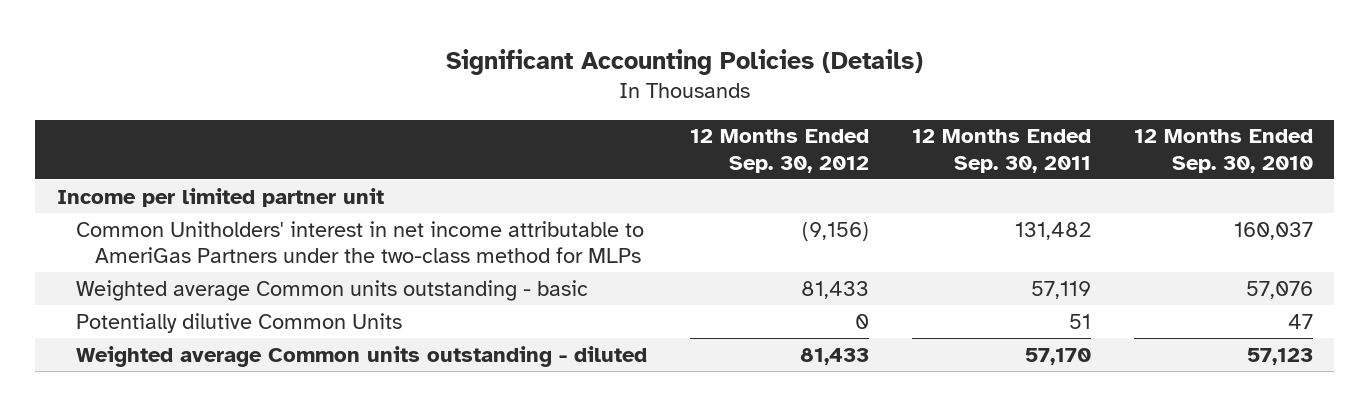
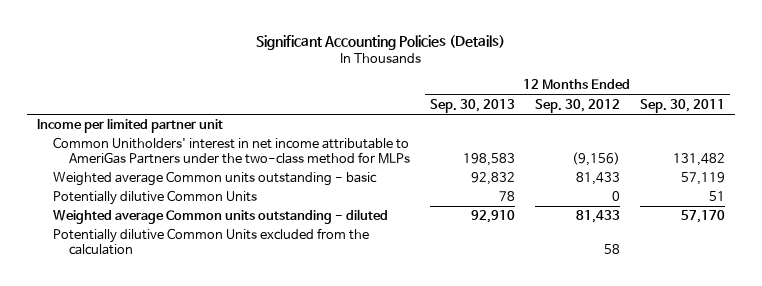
- | 12 Months Ended Sep. 30, 2012 | 12 Months Ended Sep. 30, 2011 | 12 Months Ended Sep. 30, 2010
+ | 12 Months Ended Sep. 30, 2013 | 12 Months Ended Sep. 30, 2012 | 12 Months Ended Sep. 30, 2011
+ Potentially dilutive Common Units excluded from the calculation | | 58 |

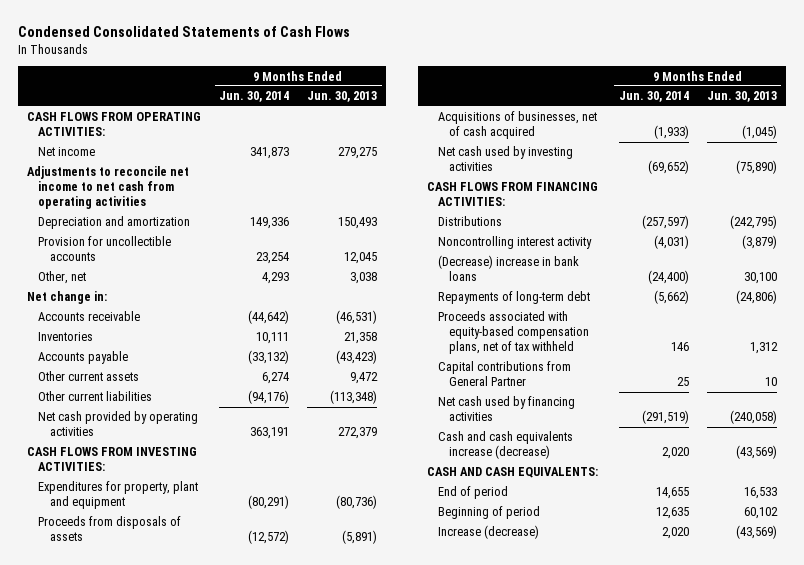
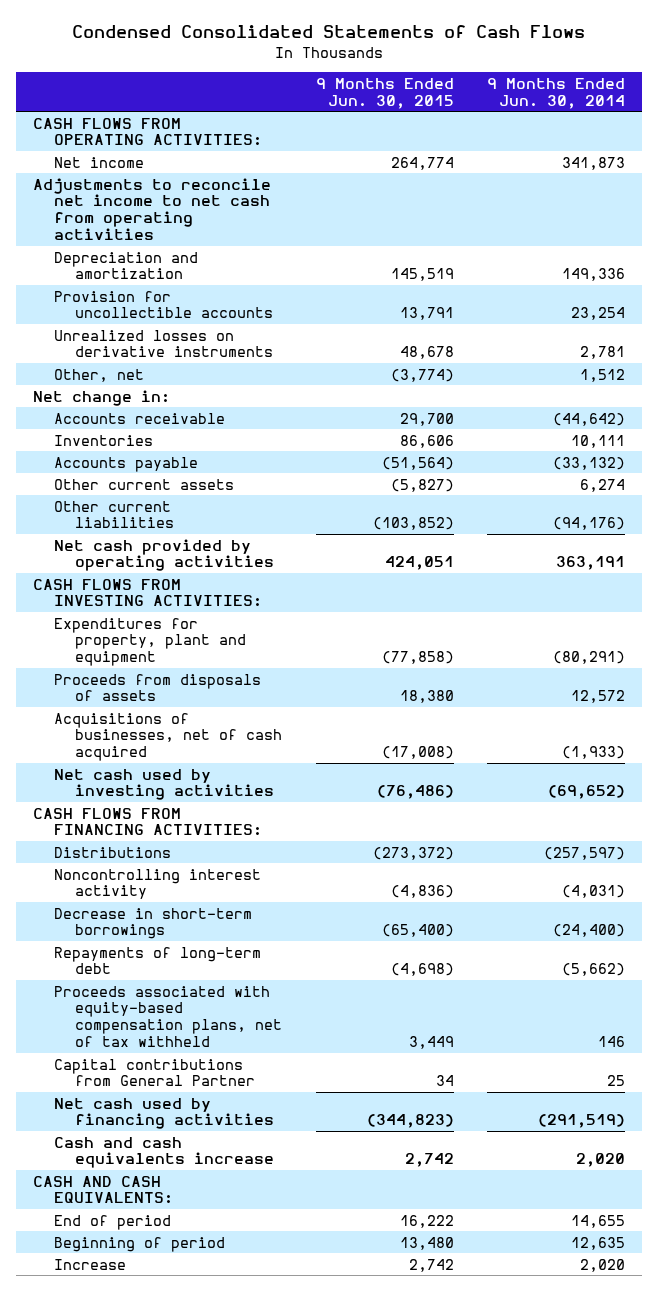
- | 9 Months Ended Jun. 30, 2014 | 9 Months Ended Jun. 30, 2013
+ | 9 Months Ended Jun. 30, 2015 | 9 Months Ended Jun. 30, 2014
- Other, net | 4,293 | 3,038
+ Unrealized losses on derivative instruments | 48,678 | 2,781
+ Other, net | (3,774) | 1,512
- Proceeds from disposals of assets | (12,572) | (5,891)
+ Proceeds from disposals of assets | 18,380 | 12,572
- (Decrease) increase in bank loans | (24,400) | 30,100
+ Decrease in short-term borrowings | (65,400) | (24,400)
- Cash and cash equivalents increase (decrease) | 2,020 | (43,569)
+ Cash and cash equivalents increase | 2,742 | 2,020
- Increase (decrease) | 2,020 | (43,569)
+ Increase | 2,742 | 2,020

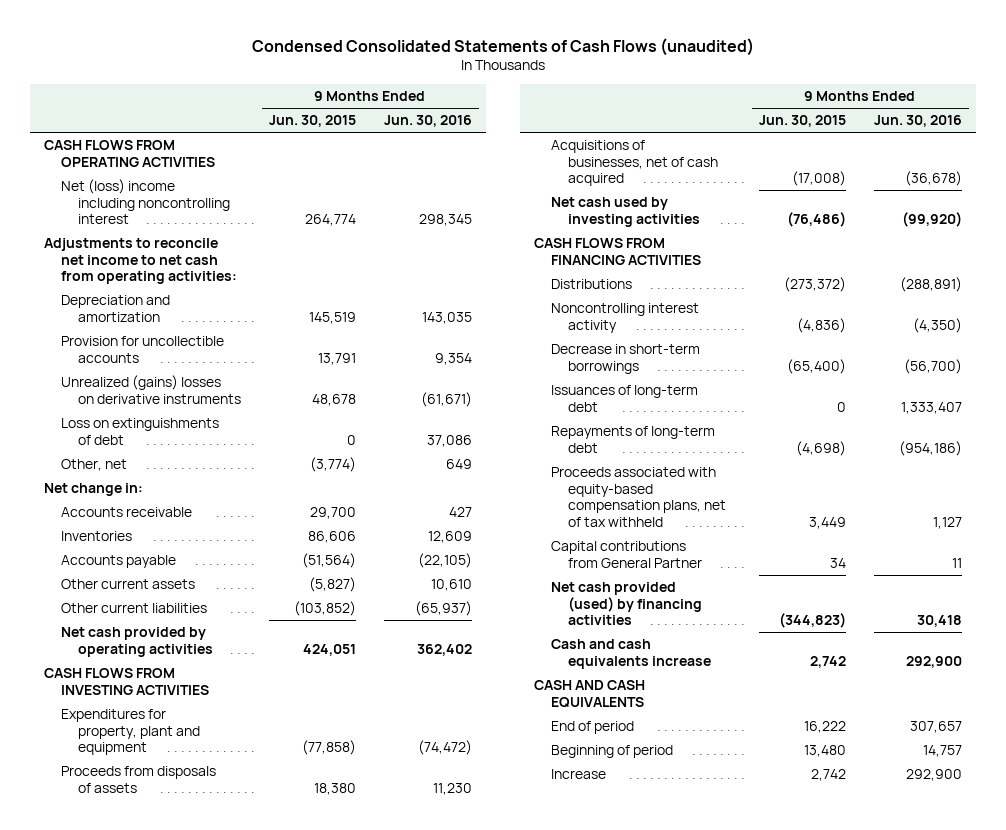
- Condensed Consolidated Statements of Cash Flows
+ Condensed Consolidated Statements of Cash Flows (unaudited)
- | 9 Months Ended Jun. 30, 2015 | 9 Months Ended Jun. 30, 2014
+ | 9 Months Ended Jun. 30, 2015 | 9 Months Ended Jun. 30, 2016
- CASH FLOWS FROM OPERATING ACTIVITIES:
- Net income | 264,774 | 341,873
- Adjustments to reconcile net income to net cash from operating activities
+ CASH FLOWS FROM OPERATING ACTIVITIES
+ Net (loss) income including noncontrolling interest | 264,774 | 298,345
+ Adjustments to reconcile net income to net cash from operating activities:
- Unrealized losses on derivative instruments | 48,678 | 2,781
+ Unrealized (gains) losses on derivative instruments | 48,678 | (61,671)
+ Loss on extinguishments of debt | 0 | 37,086
- CASH FLOWS FROM INVESTING ACTIVITIES:
+ CASH FLOWS FROM INVESTING ACTIVITIES
- CASH FLOWS FROM FINANCING ACTIVITIES:
+ CASH FLOWS FROM FINANCING ACTIVITIES
+ Issuances of long-term debt | 0 | 1,333,407
- Net cash used by financing activities | (344,823) | (291,519)
+ Net cash provided (used) by financing activities | (344,823) | 30,418
- CASH AND CASH EQUIVALENTS:
+ CASH AND CASH EQUIVALENTS

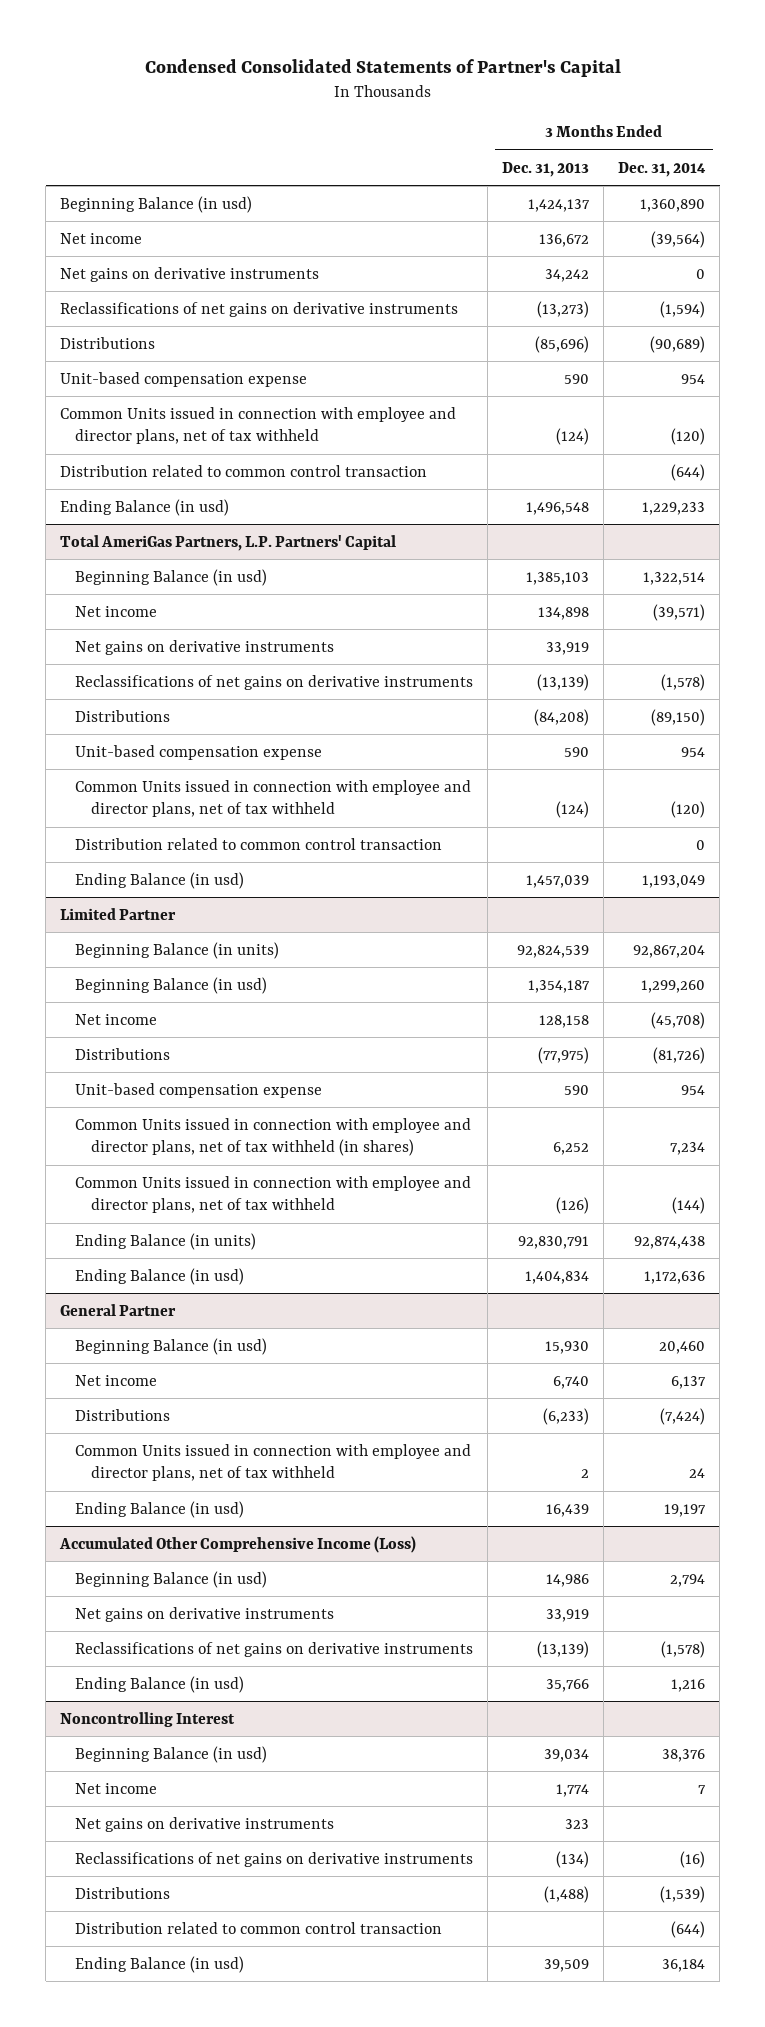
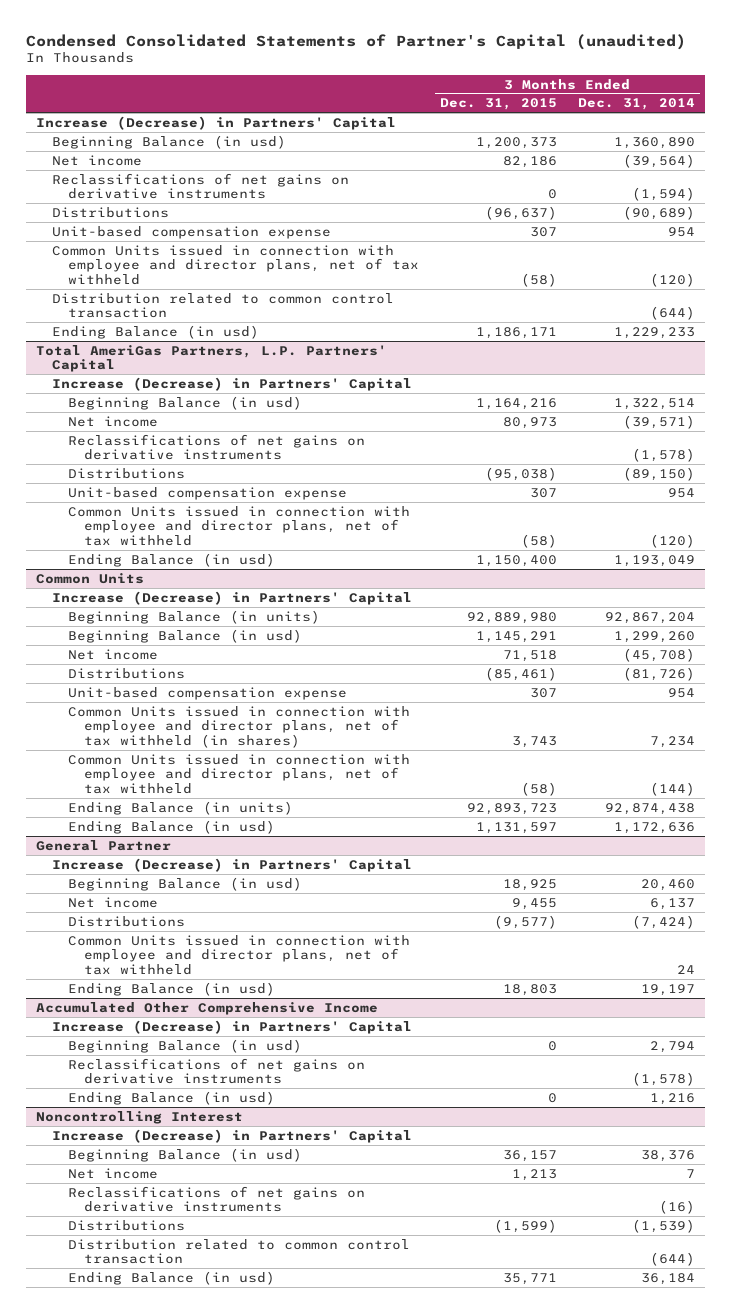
- Condensed Consolidated Statements of Partner's Capital
+ Condensed Consolidated Statements of Partner's Capital (unaudited)
- | 3 Months Ended Dec. 31, 2013 | 3 Months Ended Dec. 31, 2014
+ | 3 Months Ended Dec. 31, 2015 | 3 Months Ended Dec. 31, 2014
+ Increase (Decrease) in Partners' Capital
- Net gains on derivative instruments | 34,242 | 0
@ Total AmeriGas Partners, L.P. Partners' Capital
+ Increase (Decrease) in Partners' Capital
- Net gains on derivative instruments | 33,919 |
- Distribution related to common control transaction | | 0
- Limited Partner
+ Common Units
+ Increase (Decrease) in Partners' Capital
@ General Partner
+ Increase (Decrease) in Partners' Capital
- Accumulated Other Comprehensive Income (Loss)
+ Accumulated Other Comprehensive Income
+ Increase (Decrease) in Partners' Capital
- Net gains on derivative instruments | 33,919 |
@ Noncontrolling Interest
+ Increase (Decrease) in Partners' Capital
- Net gains on derivative instruments | 323 |

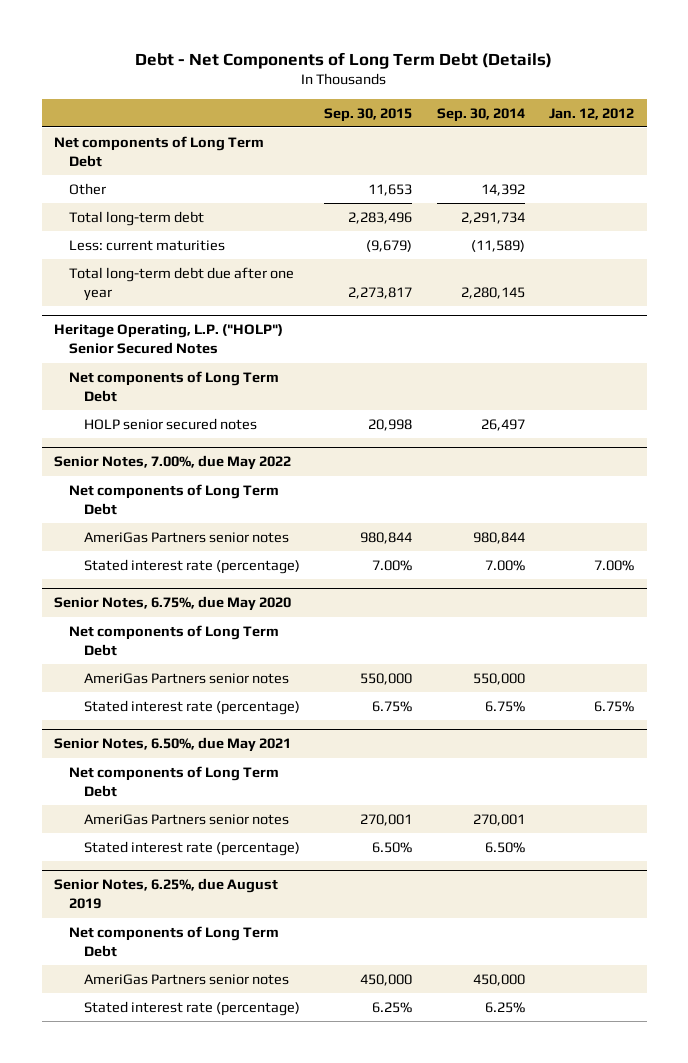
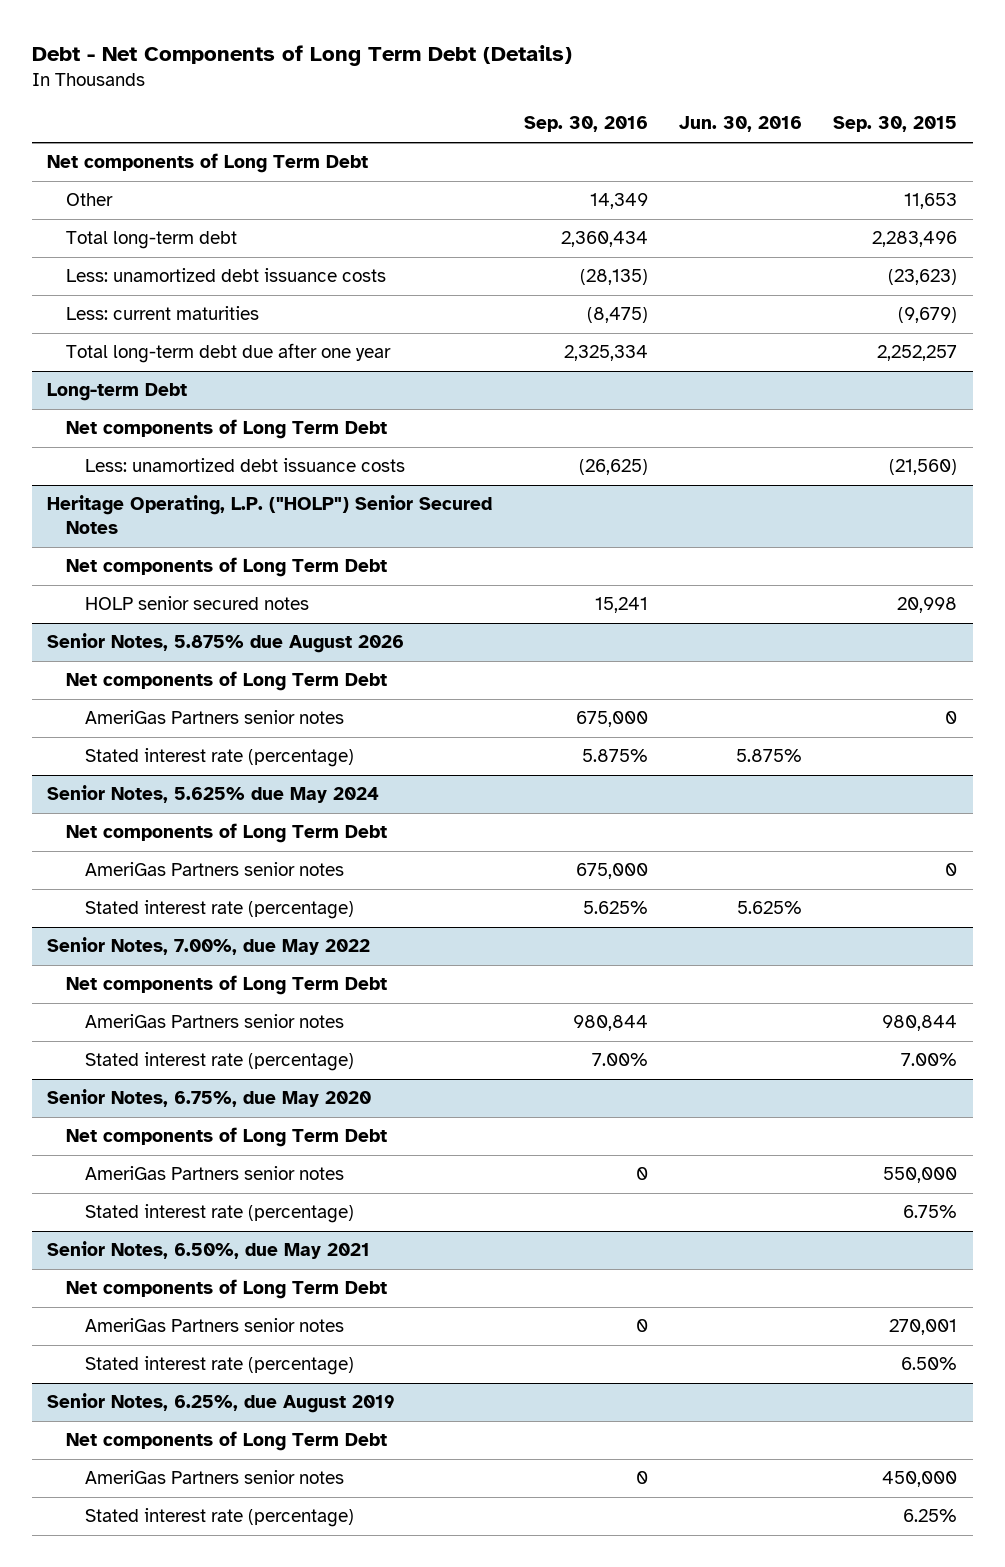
- | Sep. 30, 2015 | Sep. 30, 2014 | Jan. 12, 2012
+ | Sep. 30, 2016 | Jun. 30, 2016 | Sep. 30, 2015
+ Less: unamortized debt issuance costs | (28,135) | | (23,623)
- Total long-term debt due after one year | 2,273,817 | 2,280,145 |
+ Total long-term debt due after one year | 2,325,334 | | 2,252,257
+ Long-term Debt
+ Net components of Long Term Debt
+ Less: unamortized debt issuance costs | (26,625) | | (21,560)
+ Senior Notes, 5.875% due August 2026
+ Net components of Long Term Debt
+ AmeriGas Partners senior notes | 675,000 | | 0
+ Stated interest rate (percentage) | 5.875% | 5.875% |
+ Senior Notes, 5.625% due May 2024
+ Net components of Long Term Debt
+ AmeriGas Partners senior notes | 675,000 | | 0
+ Stated interest rate (percentage) | 5.625% | 5.625% |

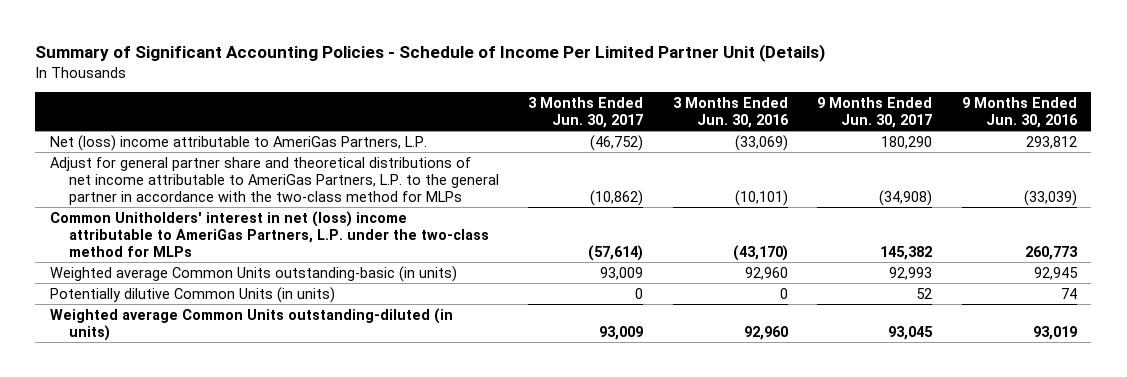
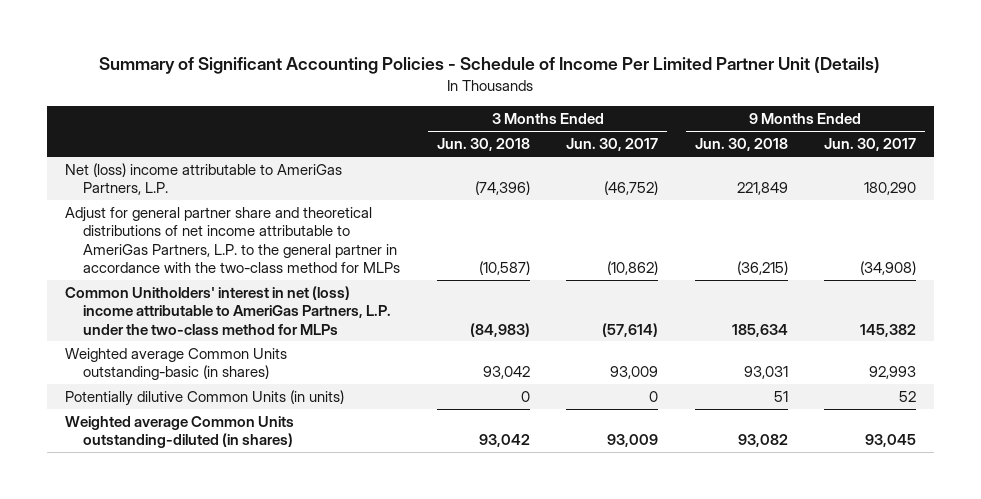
- | 3 Months Ended Jun. 30, 2017 | 3 Months Ended Jun. 30, 2016 | 9 Months Ended Jun. 30, 2017 | 9 Months Ended Jun. 30, 2016
+ | 3 Months Ended Jun. 30, 2018 | 3 Months Ended Jun. 30, 2017 | 9 Months Ended Jun. 30, 2018 | 9 Months Ended Jun. 30, 2017
- Weighted average Common Units outstanding-basic (in units) | 93,009 | 92,960 | 92,993 | 92,945
+ Weighted average Common Units outstanding-basic (in shares) | 93,042 | 93,009 | 93,031 | 92,993
- Weighted average Common Units outstanding-diluted (in units) | 93,009 | 92,960 | 93,045 | 93,019
+ Weighted average Common Units outstanding-diluted (in shares) | 93,042 | 93,009 | 93,082 | 93,045

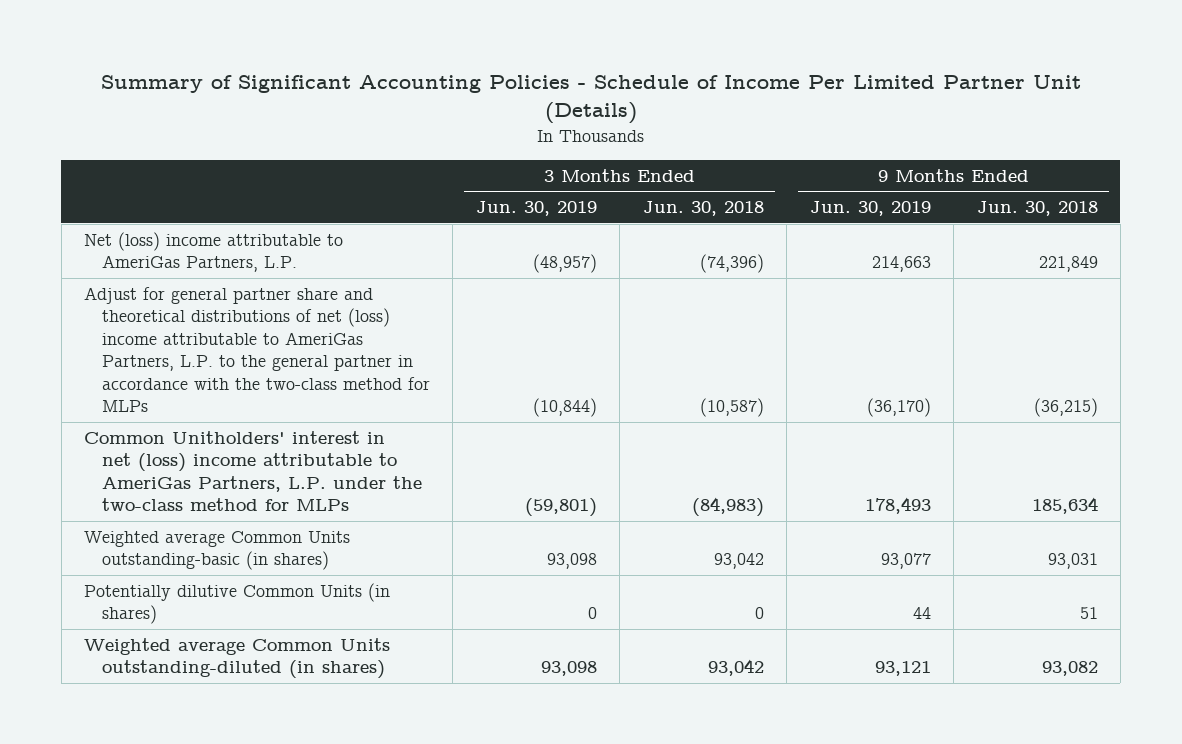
- | 3 Months Ended Jun. 30, 2018 | 3 Months Ended Jun. 30, 2017 | 9 Months Ended Jun. 30, 2018 | 9 Months Ended Jun. 30, 2017
+ | 3 Months Ended Jun. 30, 2019 | 3 Months Ended Jun. 30, 2018 | 9 Months Ended Jun. 30, 2019 | 9 Months Ended Jun. 30, 2018
- Adjust for general partner share and theoretical distributions of net income attributable to AmeriGas Partners, L.P. to the general partner in accordance with the two-class method for MLPs | (10,587) | (10,862) | (36,215) | (34,908)
+ Adjust for general partner share and theoretical distributions of net (loss) income attributable to AmeriGas Partners, L.P. to the general partner in accordance with the two-class method for MLPs | (10,844) | (10,587) | (36,170) | (36,215)
- Potentially dilutive Common Units (in units) | 0 | 0 | 51 | 52
+ Potentially dilutive Common Units (in shares) | 0 | 0 | 44 | 51

